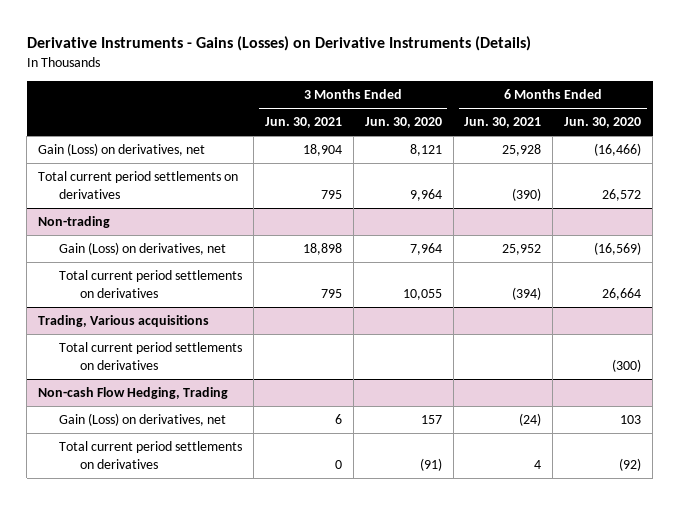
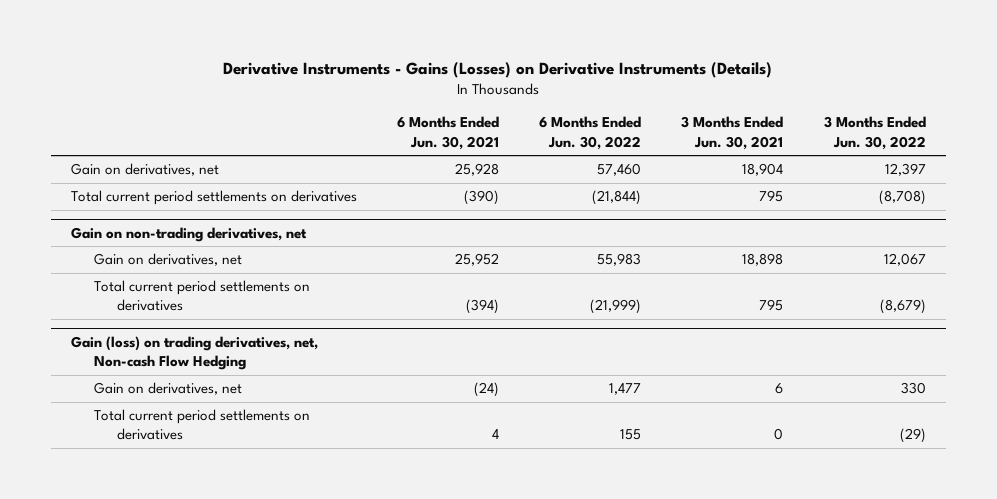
- | 3 Months Ended Jun. 30, 2021 | 3 Months Ended Jun. 30, 2020 | 6 Months Ended Jun. 30, 2021 | 6 Months Ended Jun. 30, 2020
+ | 6 Months Ended Jun. 30, 2021 | 6 Months Ended Jun. 30, 2022 | 3 Months Ended Jun. 30, 2021 | 3 Months Ended Jun. 30, 2022
- Gain (Loss) on derivatives, net | 18,904 | 8,121 | 25,928 | (16,466)
+ Gain on derivatives, net | 25,928 | 57,460 | 18,904 | 12,397
- Non-trading
- Gain (Loss) on derivatives, net | 18,898 | 7,964 | 25,952 | (16,569)
+ Gain on non-trading derivatives, net
+ Gain on derivatives, net | 25,952 | 55,983 | 18,898 | 12,067
- Trading, Various acquisitions
- Total current period settlements on derivatives | | | | (300)
- Non-cash Flow Hedging, Trading
- Gain (Loss) on derivatives, net | 6 | 157 | (24) | 103
+ Gain (loss) on trading derivatives, net, Non-cash Flow Hedging
+ Gain on derivatives, net | (24) | 1,477 | 6 | 330

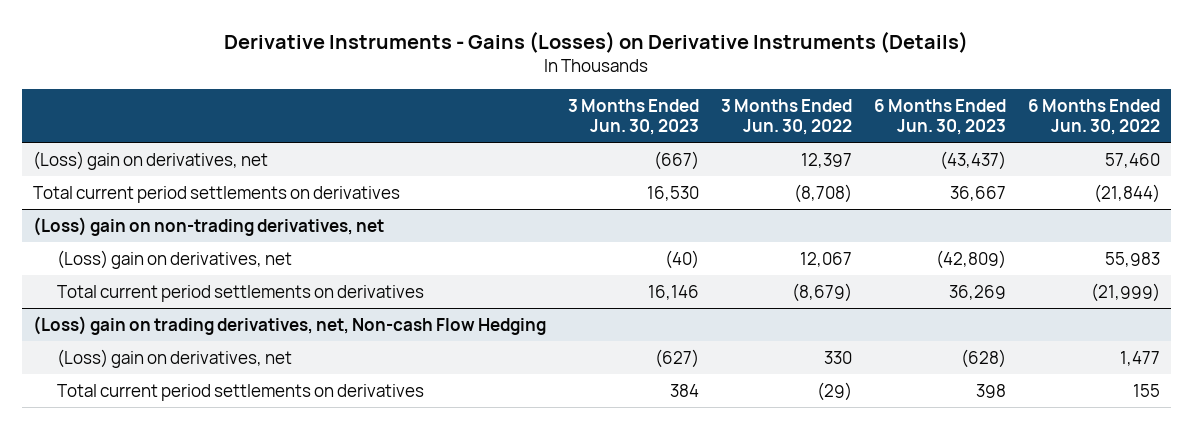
- | 6 Months Ended Jun. 30, 2021 | 6 Months Ended Jun. 30, 2022 | 3 Months Ended Jun. 30, 2021 | 3 Months Ended Jun. 30, 2022
+ | 3 Months Ended Jun. 30, 2023 | 3 Months Ended Jun. 30, 2022 | 6 Months Ended Jun. 30, 2023 | 6 Months Ended Jun. 30, 2022
- Gain on derivatives, net | 25,928 | 57,460 | 18,904 | 12,397
+ (Loss) gain on derivatives, net | (667) | 12,397 | (43,437) | 57,460
- Gain on non-trading derivatives, net
- Gain on derivatives, net | 25,952 | 55,983 | 18,898 | 12,067
+ (Loss) gain on non-trading derivatives, net
+ (Loss) gain on derivatives, net | (40) | 12,067 | (42,809) | 55,983
- Gain (loss) on trading derivatives, net, Non-cash Flow Hedging
- Gain on derivatives, net | (24) | 1,477 | 6 | 330
+ (Loss) gain on trading derivatives, net, Non-cash Flow Hedging
+ (Loss) gain on derivatives, net | (627) | 330 | (628) | 1,477

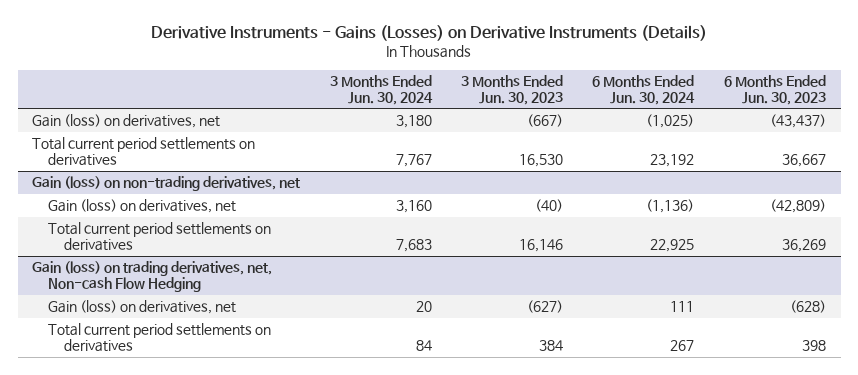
- | 3 Months Ended Jun. 30, 2023 | 3 Months Ended Jun. 30, 2022 | 6 Months Ended Jun. 30, 2023 | 6 Months Ended Jun. 30, 2022
+ | 3 Months Ended Jun. 30, 2024 | 3 Months Ended Jun. 30, 2023 | 6 Months Ended Jun. 30, 2024 | 6 Months Ended Jun. 30, 2023
- (Loss) gain on derivatives, net | (667) | 12,397 | (43,437) | 57,460
+ Gain (loss) on derivatives, net | 3,180 | (667) | (1,025) | (43,437)
- (Loss) gain on non-trading derivatives, net
- (Loss) gain on derivatives, net | (40) | 12,067 | (42,809) | 55,983
+ Gain (loss) on non-trading derivatives, net
+ Gain (loss) on derivatives, net | 3,160 | (40) | (1,136) | (42,809)
- (Loss) gain on trading derivatives, net, Non-cash Flow Hedging
- (Loss) gain on derivatives, net | (627) | 330 | (628) | 1,477
+ Gain (loss) on trading derivatives, net, Non-cash Flow Hedging
+ Gain (loss) on derivatives, net | 20 | (627) | 111 | (628)

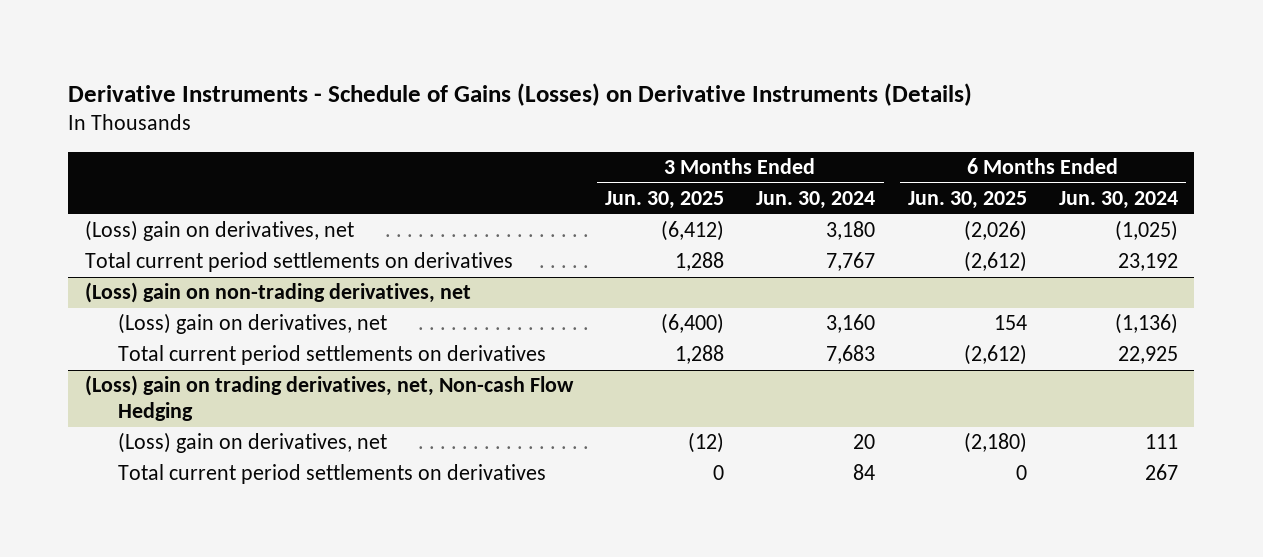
- Derivative Instruments - Gains (Losses) on Derivative Instruments (Details)
+ Derivative Instruments - Schedule of Gains (Losses) on Derivative Instruments (Details)
- | 3 Months Ended Jun. 30, 2024 | 3 Months Ended Jun. 30, 2023 | 6 Months Ended Jun. 30, 2024 | 6 Months Ended Jun. 30, 2023
+ | 3 Months Ended Jun. 30, 2025 | 3 Months Ended Jun. 30, 2024 | 6 Months Ended Jun. 30, 2025 | 6 Months Ended Jun. 30, 2024
- Gain (loss) on derivatives, net | 3,180 | (667) | (1,025) | (43,437)
+ (Loss) gain on derivatives, net | (6,412) | 3,180 | (2,026) | (1,025)
- Gain (loss) on non-trading derivatives, net
- Gain (loss) on derivatives, net | 3,160 | (40) | (1,136) | (42,809)
+ (Loss) gain on non-trading derivatives, net
+ (Loss) gain on derivatives, net | (6,400) | 3,160 | 154 | (1,136)
- Gain (loss) on trading derivatives, net, Non-cash Flow Hedging
- Gain (loss) on derivatives, net | 20 | (627) | 111 | (628)
+ (Loss) gain on trading derivatives, net, Non-cash Flow Hedging
+ (Loss) gain on derivatives, net | (12) | 20 | (2,180) | 111

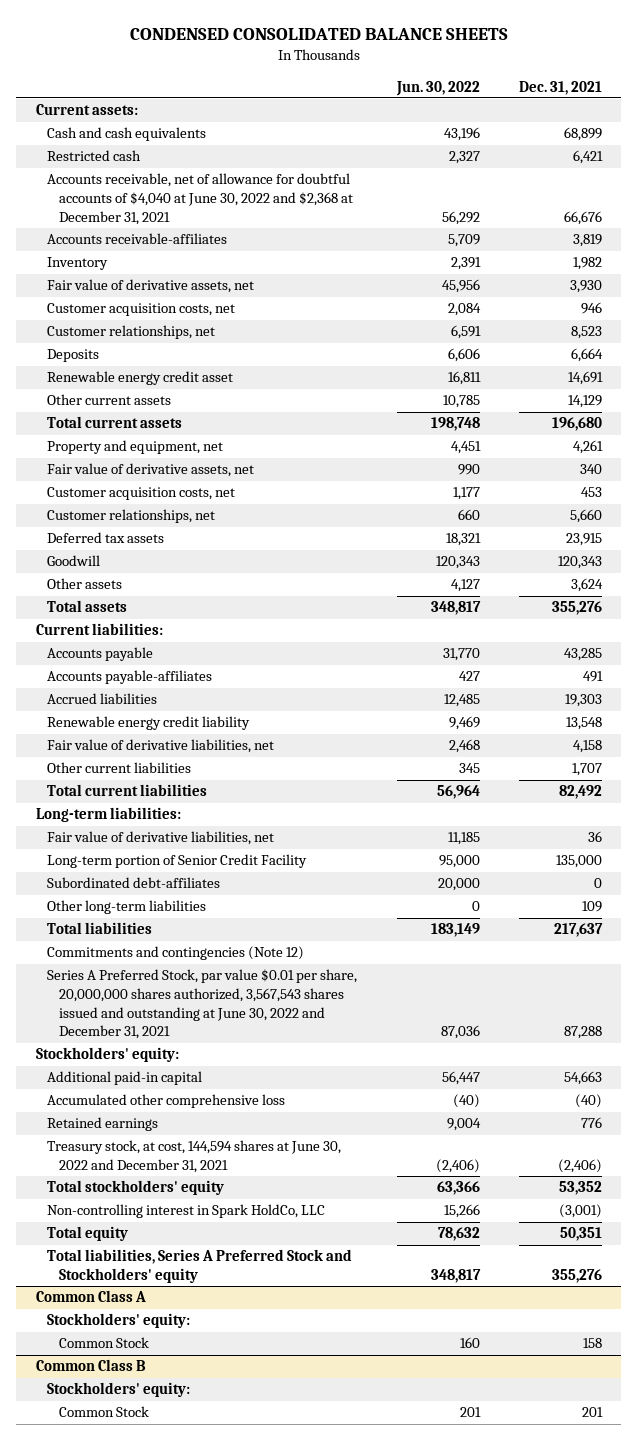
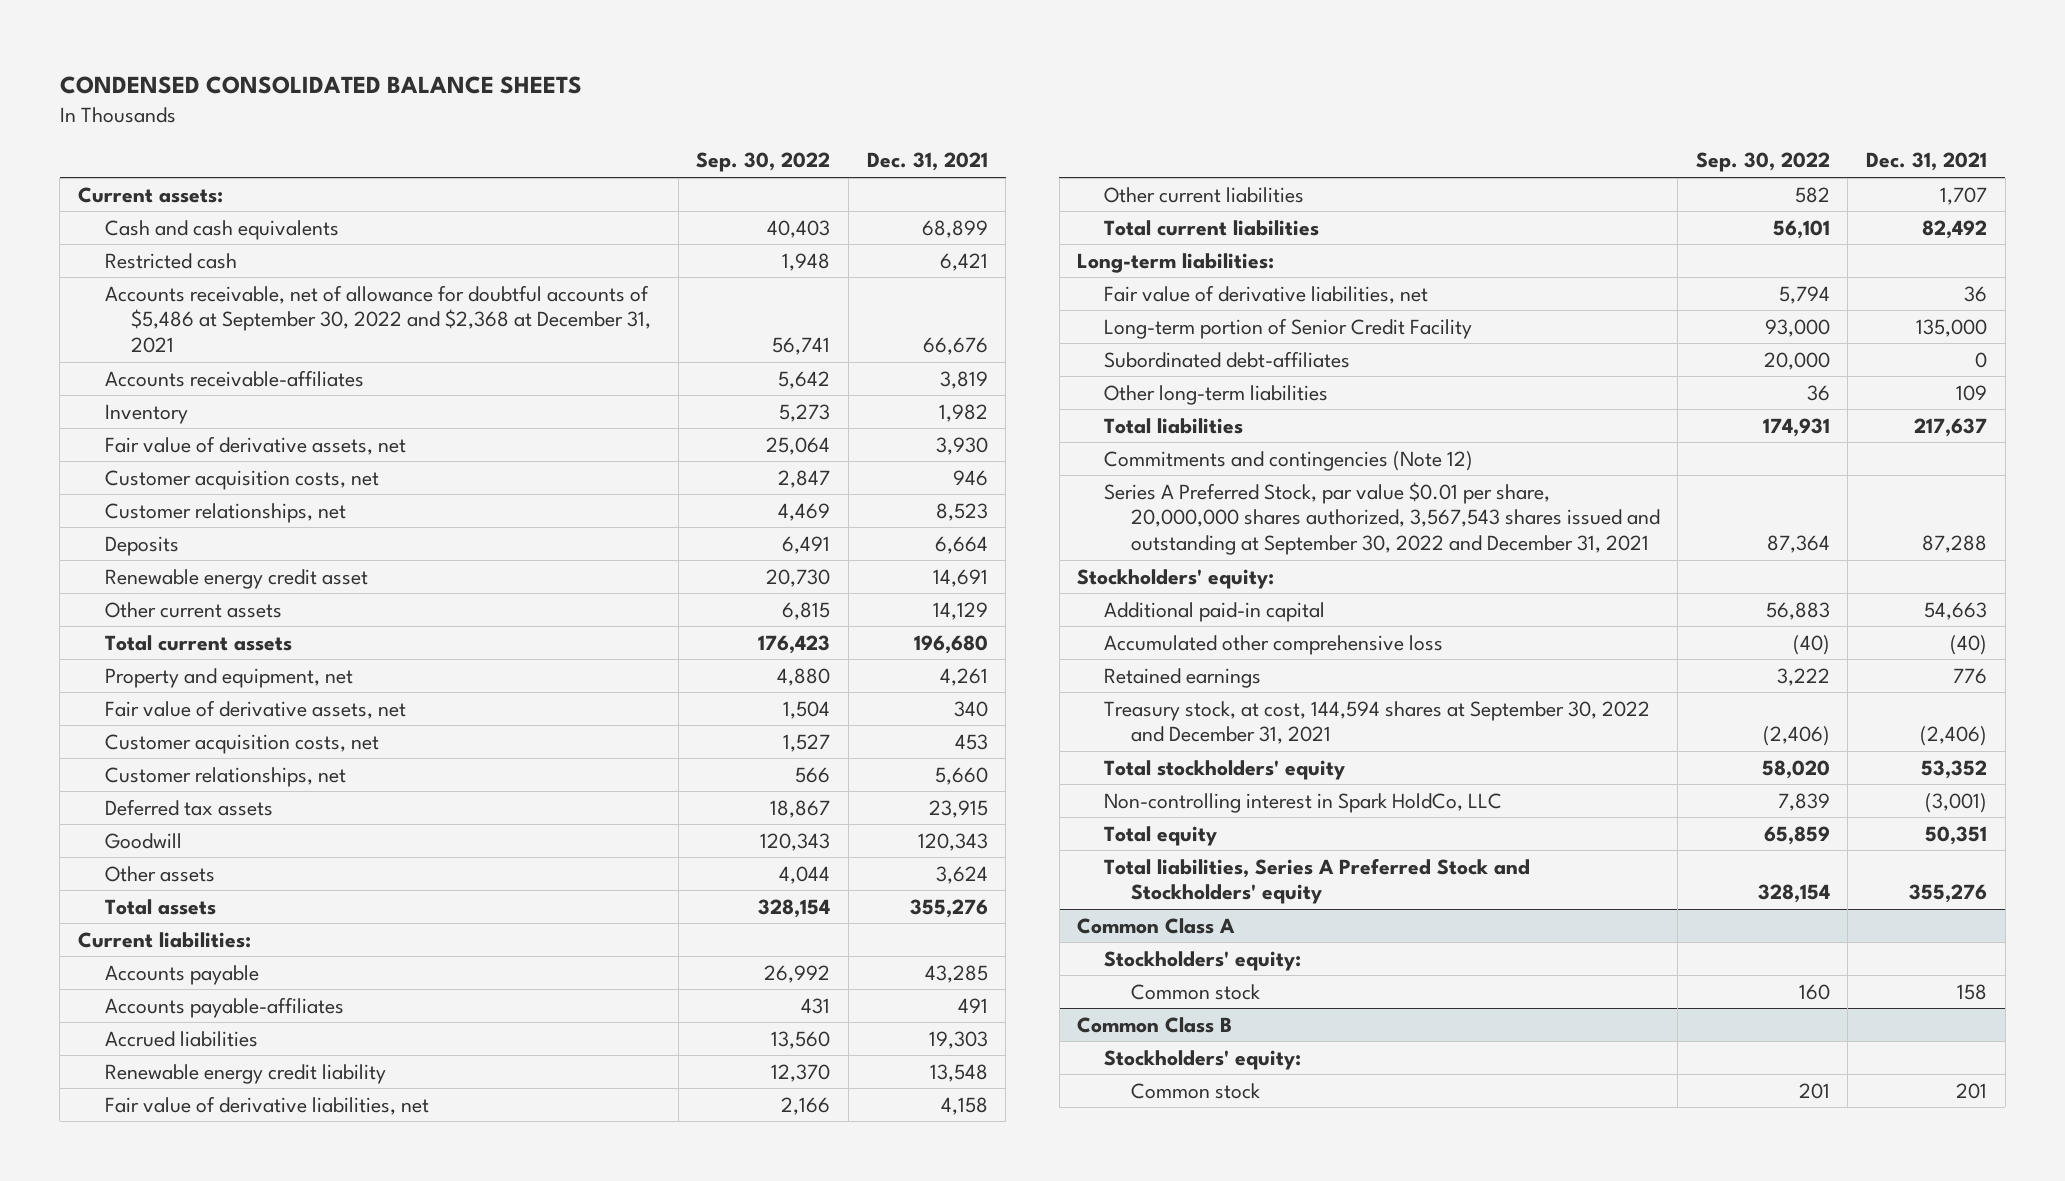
- | Jun. 30, 2022 | Dec. 31, 2021
+ | Sep. 30, 2022 | Dec. 31, 2021
- Accounts receivable, net of allowance for doubtful accounts of $4,040 at June 30, 2022 and $2,368 at December 31, 2021 | 56,292 | 66,676
+ Accounts receivable, net of allowance for doubtful accounts of $5,486 at September 30, 2022 and $2,368 at December 31, 2021 | 56,741 | 66,676
- Series A Preferred Stock, par value $0.01 per share, 20,000,000 shares authorized, 3,567,543 shares issued and outstanding at June 30, 2022 and December 31, 2021 | 87,036 | 87,288
+ Series A Preferred Stock, par value $0.01 per share, 20,000,000 shares authorized, 3,567,543 shares issued and outstanding at September 30, 2022 and December 31, 2021 | 87,364 | 87,288
- Treasury stock, at cost, 144,594 shares at June 30, 2022 and December 31, 2021 | (2,406) | (2,406)
+ Treasury stock, at cost, 144,594 shares at September 30, 2022 and December 31, 2021 | (2,406) | (2,406)
@ Common Class A
- Common Stock | 160 | 158
+ Common stock | 160 | 158
@ Common Class B
- Common Stock | 201 | 201
+ Common stock | 201 | 201

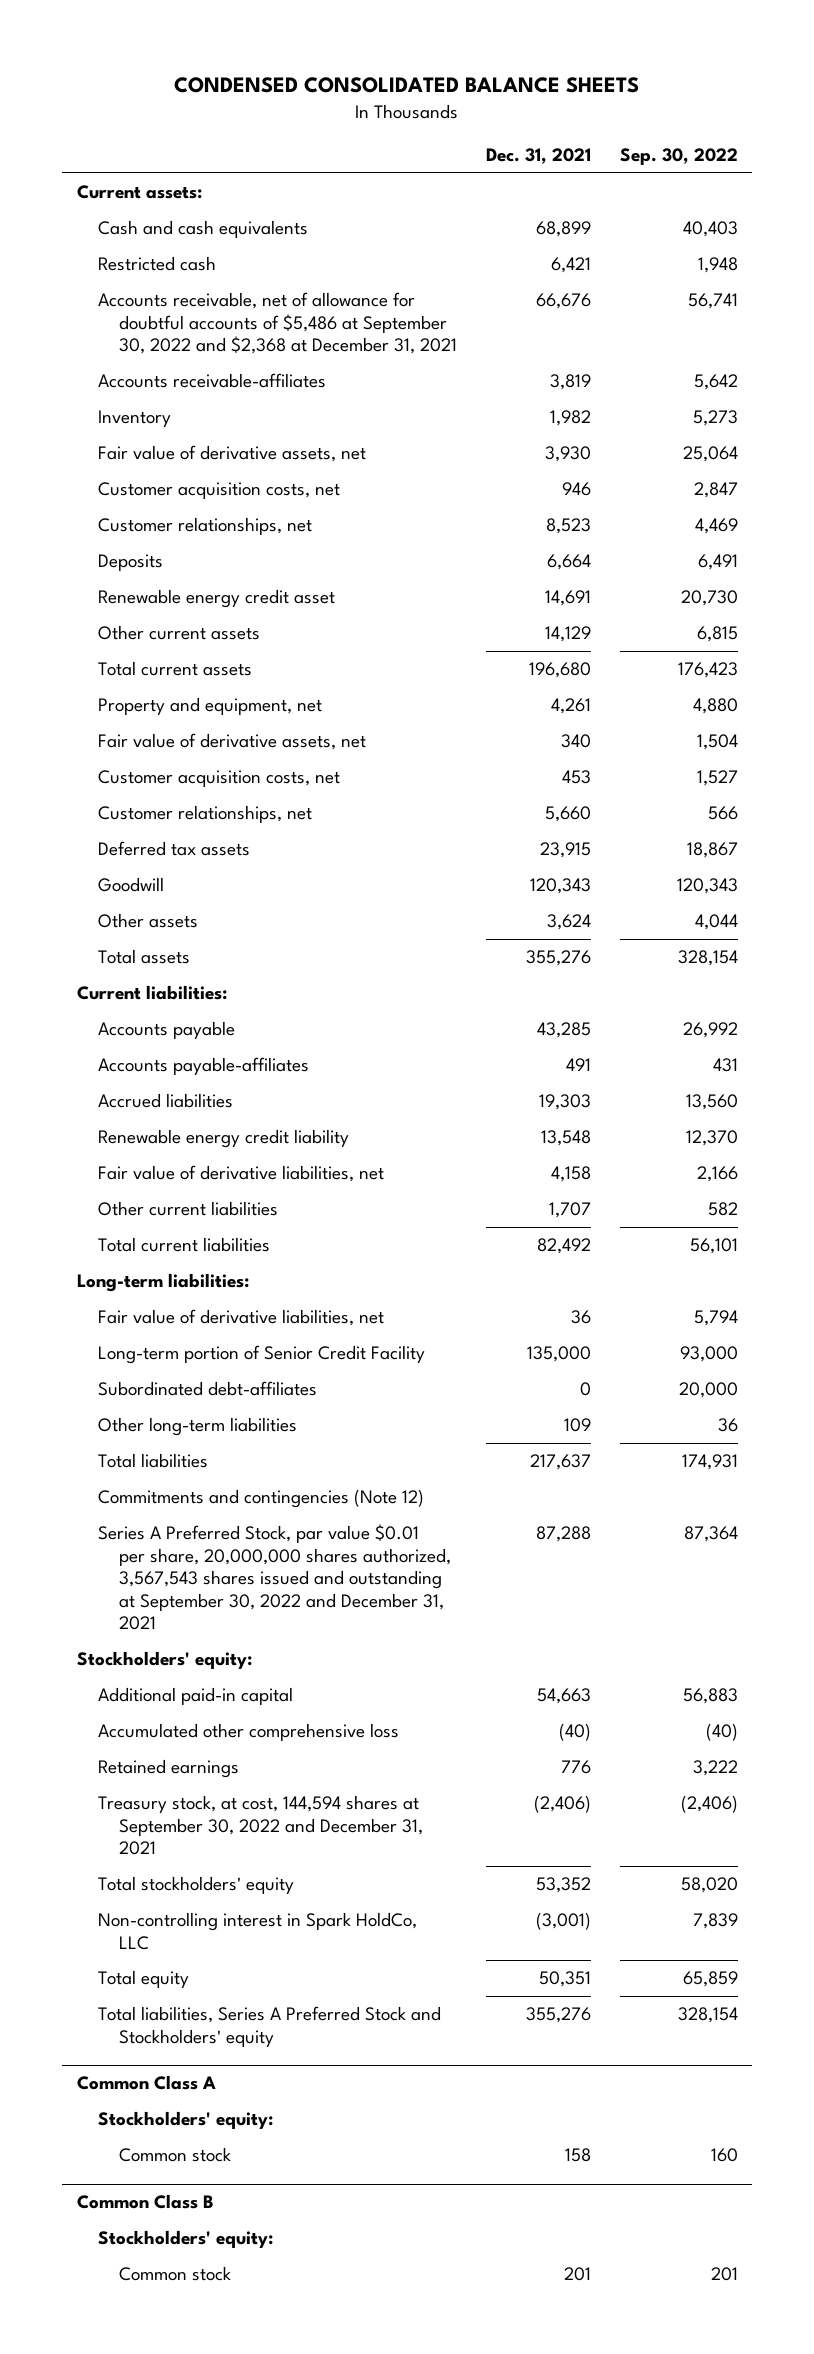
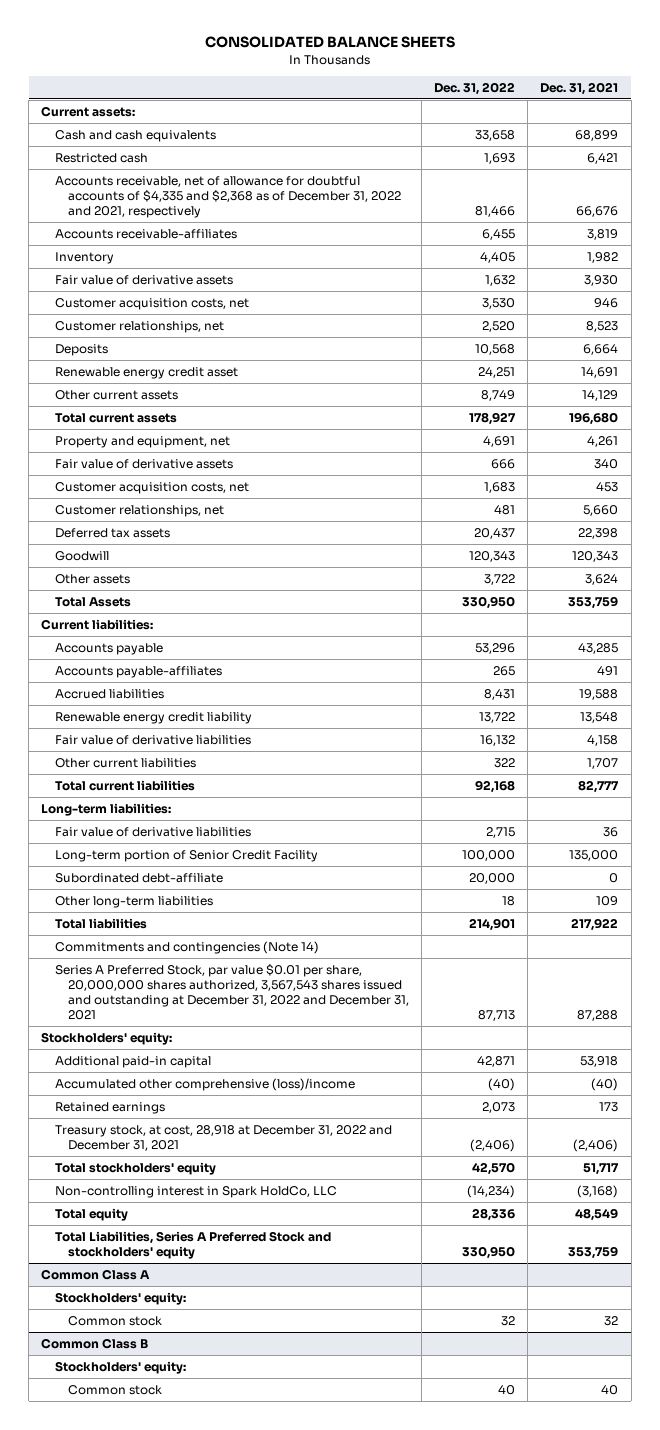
- CONDENSED CONSOLIDATED BALANCE SHEETS
+ CONSOLIDATED BALANCE SHEETS
- | Dec. 31, 2021 | Sep. 30, 2022
+ | Dec. 31, 2022 | Dec. 31, 2021
- Accounts receivable, net of allowance for doubtful accounts of $5,486 at September 30, 2022 and $2,368 at December 31, 2021 | 66,676 | 56,741
+ Accounts receivable, net of allowance for doubtful accounts of $4,335 and $2,368 as of December 31, 2022 and 2021, respectively | 81,466 | 66,676
- Fair value of derivative assets, net | 3,930 | 25,064
+ Fair value of derivative assets | 1,632 | 3,930
- Fair value of derivative assets, net | 340 | 1,504
+ Fair value of derivative assets | 666 | 340
- Deferred tax assets | 23,915 | 18,867
+ Deferred tax assets | 20,437 | 22,398
- Total assets | 355,276 | 328,154
+ Total Assets | 330,950 | 353,759
- Accrued liabilities | 19,303 | 13,560
+ Accrued liabilities | 8,431 | 19,588
- Fair value of derivative liabilities, net | 4,158 | 2,166
+ Fair value of derivative liabilities | 16,132 | 4,158
- Total current liabilities | 82,492 | 56,101
+ Total current liabilities | 92,168 | 82,777
- Fair value of derivative liabilities, net | 36 | 5,794
+ Fair value of derivative liabilities | 2,715 | 36
- Subordinated debt-affiliates | 0 | 20,000
+ Subordinated debt-affiliate | 20,000 | 0
- Total liabilities | 217,637 | 174,931
- Commitments and contingencies (Note 12)
- Series A Preferred Stock, par value $0.01 per share, 20,000,000 shares authorized, 3,567,543 shares issued and outstanding at September 30, 2022 and December 31, 2021 | 87,288 | 87,364
+ Total liabilities | 214,901 | 217,922
+ Commitments and contingencies (Note 14)
+ Series A Preferred Stock, par value $0.01 per share, 20,000,000 shares authorized, 3,567,543 shares issued and outstanding at December 31, 2022 and December 31, 2021 | 87,713 | 87,288
- Additional paid-in capital | 54,663 | 56,883
- Accumulated other comprehensive loss | (40) | (40)
- Retained earnings | 776 | 3,222
- Treasury stock, at cost, 144,594 shares at September 30, 2022 and December 31, 2021 | (2,406) | (2,406)
- Total stockholders' equity | 53,352 | 58,020
- Non-controlling interest in Spark HoldCo, LLC | (3,001) | 7,839
- Total equity | 50,351 | 65,859
- Total liabilities, Series A Preferred Stock and Stockholders' equity | 355,276 | 328,154
+ Additional paid-in capital | 42,871 | 53,918
+ Accumulated other comprehensive (loss)/income | (40) | (40)
+ Retained earnings | 2,073 | 173
+ Treasury stock, at cost, 28,918 at December 31, 2022 and December 31, 2021 | (2,406) | (2,406)
+ Total stockholders' equity | 42,570 | 51,717
+ Non-controlling interest in Spark HoldCo, LLC | (14,234) | (3,168)
+ Total equity | 28,336 | 48,549
+ Total Liabilities, Series A Preferred Stock and stockholders' equity | 330,950 | 353,759
@ Common Class A
- Common stock | 158 | 160
+ Common stock | 32 | 32
@ Common Class B
- Common stock | 201 | 201
+ Common stock | 40 | 40

